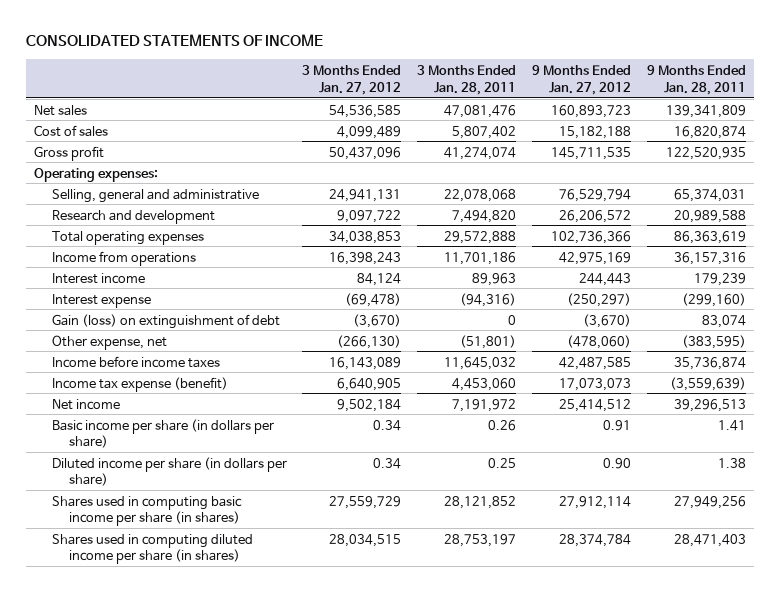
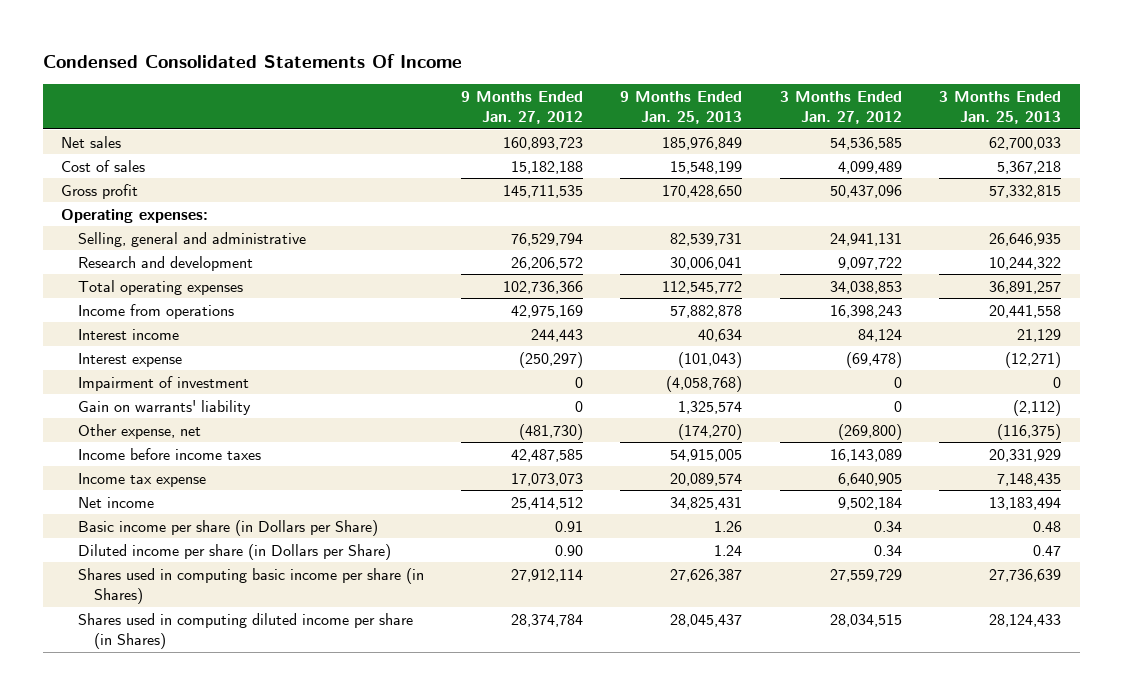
- CONSOLIDATED STATEMENTS OF INCOME
+ Condensed Consolidated Statements Of Income
- | 3 Months Ended Jan. 27, 2012 | 3 Months Ended Jan. 28, 2011 | 9 Months Ended Jan. 27, 2012 | 9 Months Ended Jan. 28, 2011
+ | 9 Months Ended Jan. 27, 2012 | 9 Months Ended Jan. 25, 2013 | 3 Months Ended Jan. 27, 2012 | 3 Months Ended Jan. 25, 2013
- Gain (loss) on extinguishment of debt | (3,670) | 0 | (3,670) | 83,074
- Other expense, net | (266,130) | (51,801) | (478,060) | (383,595)
+ Impairment of investment | 0 | (4,058,768) | 0 | 0
+ Gain on warrants' liability | 0 | 1,325,574 | 0 | (2,112)
+ Other expense, net | (481,730) | (174,270) | (269,800) | (116,375)
- Income tax expense (benefit) | 6,640,905 | 4,453,060 | 17,073,073 | (3,559,639)
+ Income tax expense | 17,073,073 | 20,089,574 | 6,640,905 | 7,148,435
- Basic income per share (in dollars per share) | 0.34 | 0.26 | 0.91 | 1.41
- Diluted income per share (in dollars per share) | 0.34 | 0.25 | 0.90 | 1.38
- Shares used in computing basic income per share (in shares) | 27,559,729 | 28,121,852 | 27,912,114 | 27,949,256
- Shares used in computing diluted income per share (in shares) | 28,034,515 | 28,753,197 | 28,374,784 | 28,471,403
+ Basic income per share (in Dollars per Share) | 0.91 | 1.26 | 0.34 | 0.48
+ Diluted income per share (in Dollars per Share) | 0.90 | 1.24 | 0.34 | 0.47
+ Shares used in computing basic income per share (in Shares) | 27,912,114 | 27,626,387 | 27,559,729 | 27,736,639
+ Shares used in computing diluted income per share (in Shares) | 28,374,784 | 28,045,437 | 28,034,515 | 28,124,433

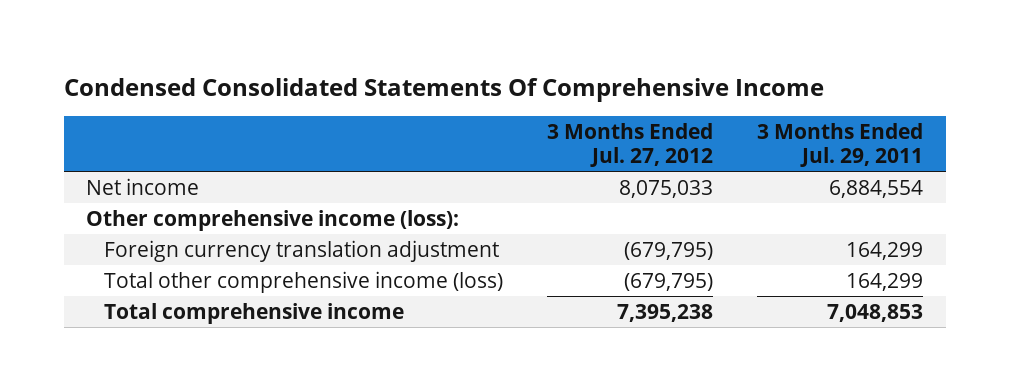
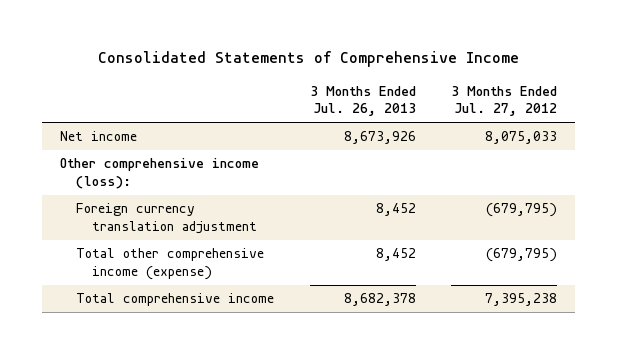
- Condensed Consolidated Statements Of Comprehensive Income
+ Consolidated Statements of Comprehensive Income
- | 3 Months Ended Jul. 27, 2012 | 3 Months Ended Jul. 29, 2011
+ | 3 Months Ended Jul. 26, 2013 | 3 Months Ended Jul. 27, 2012
- Total other comprehensive income (loss) | (679,795) | 164,299
+ Total other comprehensive income (expense) | 8,452 | (679,795)

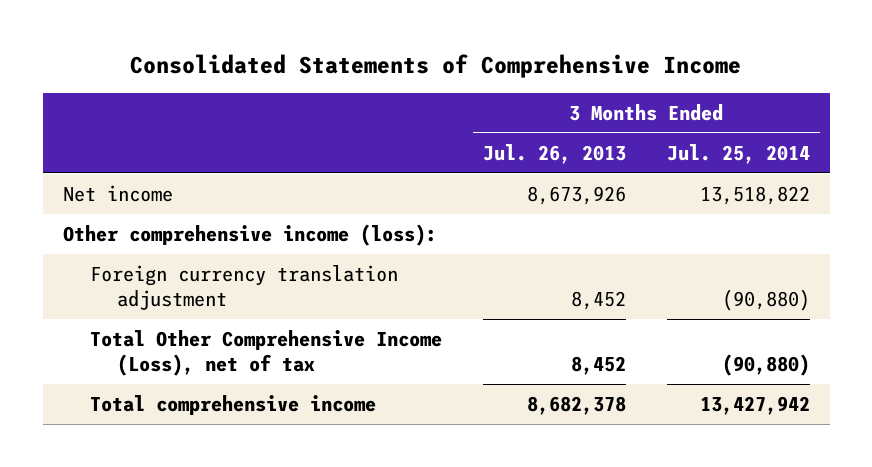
- | 3 Months Ended Jul. 26, 2013 | 3 Months Ended Jul. 27, 2012
+ | 3 Months Ended Jul. 26, 2013 | 3 Months Ended Jul. 25, 2014
- Total other comprehensive income (expense) | 8,452 | (679,795)
+ Total Other Comprehensive Income (Loss), net of tax | 8,452 | (90,880)

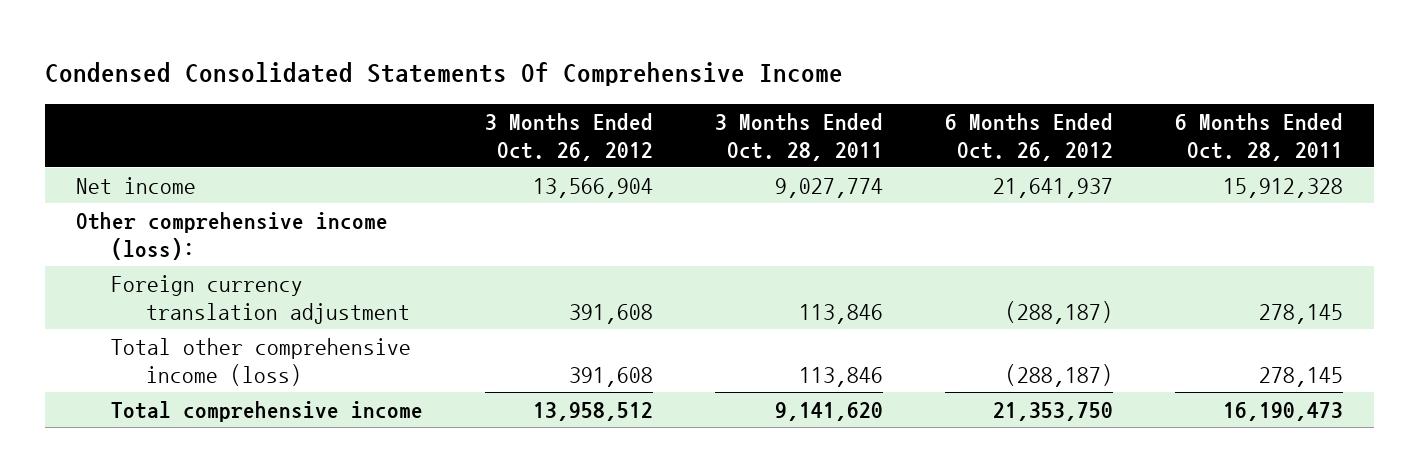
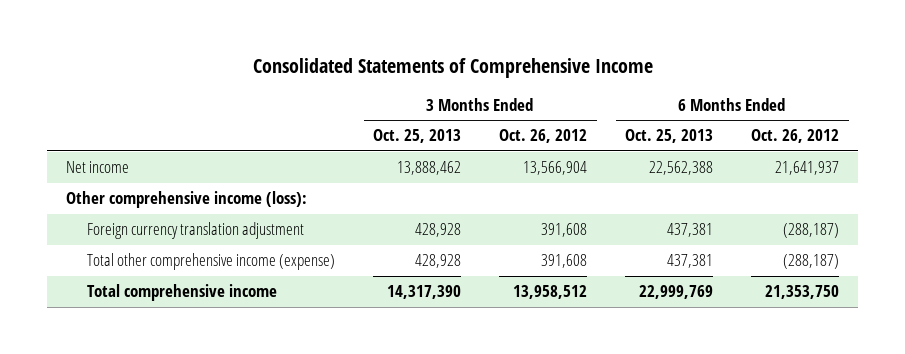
- Condensed Consolidated Statements Of Comprehensive Income
+ Consolidated Statements of Comprehensive Income
- | 3 Months Ended Oct. 26, 2012 | 3 Months Ended Oct. 28, 2011 | 6 Months Ended Oct. 26, 2012 | 6 Months Ended Oct. 28, 2011
+ | 3 Months Ended Oct. 25, 2013 | 3 Months Ended Oct. 26, 2012 | 6 Months Ended Oct. 25, 2013 | 6 Months Ended Oct. 26, 2012
- Total other comprehensive income (loss) | 391,608 | 113,846 | (288,187) | 278,145
+ Total other comprehensive income (expense) | 428,928 | 391,608 | 437,381 | (288,187)

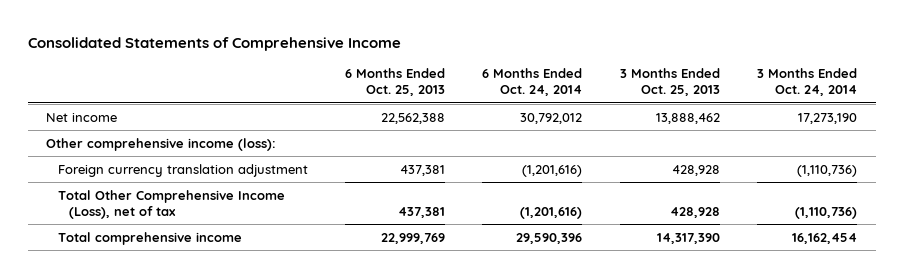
- | 3 Months Ended Oct. 25, 2013 | 3 Months Ended Oct. 26, 2012 | 6 Months Ended Oct. 25, 2013 | 6 Months Ended Oct. 26, 2012
+ | 6 Months Ended Oct. 25, 2013 | 6 Months Ended Oct. 24, 2014 | 3 Months Ended Oct. 25, 2013 | 3 Months Ended Oct. 24, 2014
- Total other comprehensive income (expense) | 428,928 | 391,608 | 437,381 | (288,187)
+ Total Other Comprehensive Income (Loss), net of tax | 437,381 | (1,201,616) | 428,928 | (1,110,736)

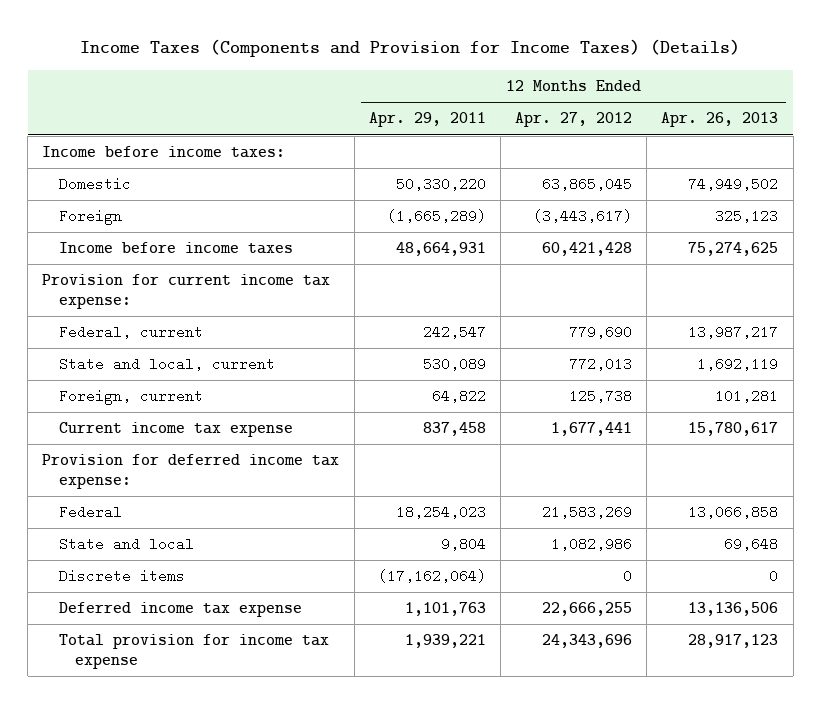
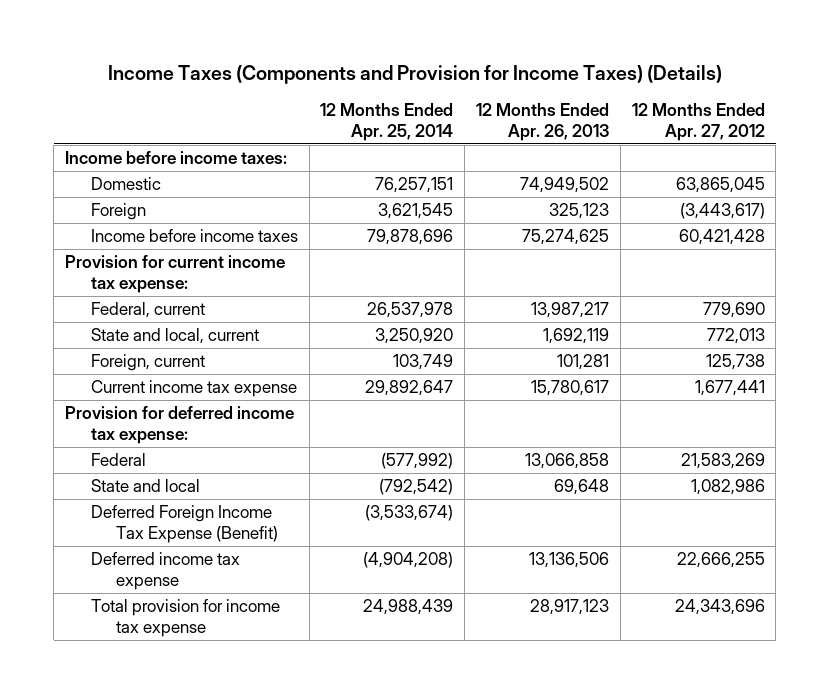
- | 12 Months Ended Apr. 29, 2011 | 12 Months Ended Apr. 27, 2012 | 12 Months Ended Apr. 26, 2013
+ | 12 Months Ended Apr. 25, 2014 | 12 Months Ended Apr. 26, 2013 | 12 Months Ended Apr. 27, 2012
- Discrete items | (17,162,064) | 0 | 0
+ Deferred Foreign Income Tax Expense (Benefit) | (3,533,674) | |

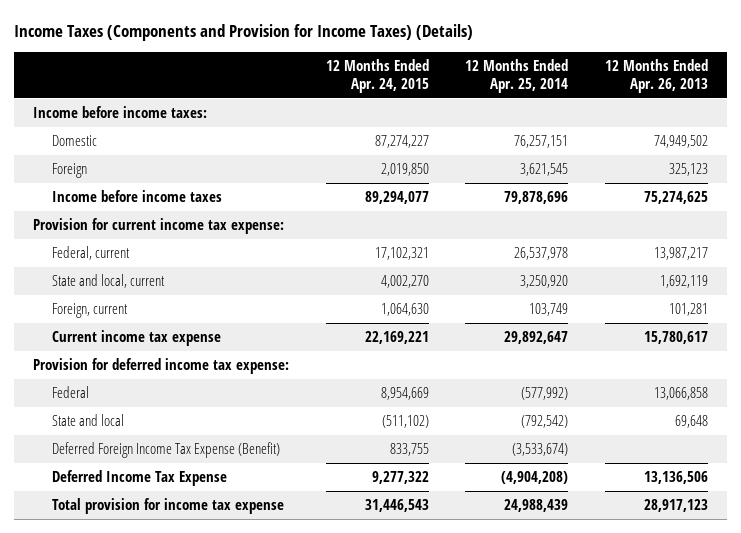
- | 12 Months Ended Apr. 25, 2014 | 12 Months Ended Apr. 26, 2013 | 12 Months Ended Apr. 27, 2012
+ | 12 Months Ended Apr. 24, 2015 | 12 Months Ended Apr. 25, 2014 | 12 Months Ended Apr. 26, 2013
- Deferred income tax expense | (4,904,208) | 13,136,506 | 22,666,255
+ Deferred Income Tax Expense | 9,277,322 | (4,904,208) | 13,136,506

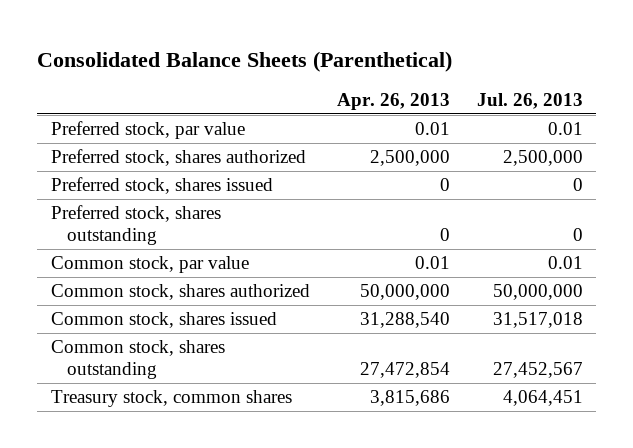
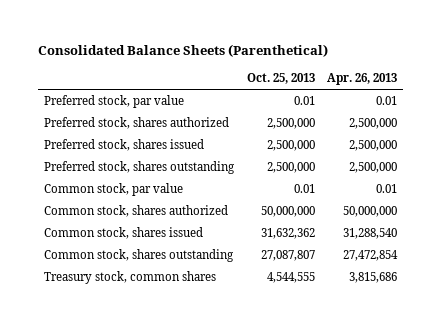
- | Apr. 26, 2013 | Jul. 26, 2013
+ | Oct. 25, 2013 | Apr. 26, 2013
- Preferred stock, shares issued | 0 | 0
- Preferred stock, shares outstanding | 0 | 0
+ Preferred stock, shares issued | 2,500,000 | 2,500,000
+ Preferred stock, shares outstanding | 2,500,000 | 2,500,000

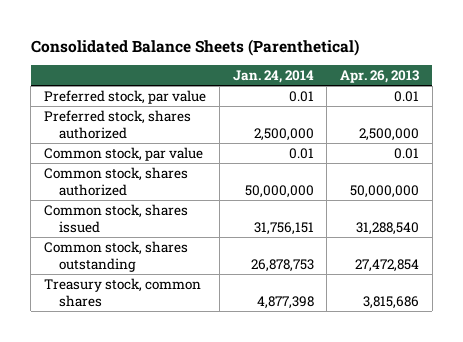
- | Oct. 25, 2013 | Apr. 26, 2013
+ | Jan. 24, 2014 | Apr. 26, 2013
- Preferred stock, shares issued | 2,500,000 | 2,500,000
- Preferred stock, shares outstanding | 2,500,000 | 2,500,000

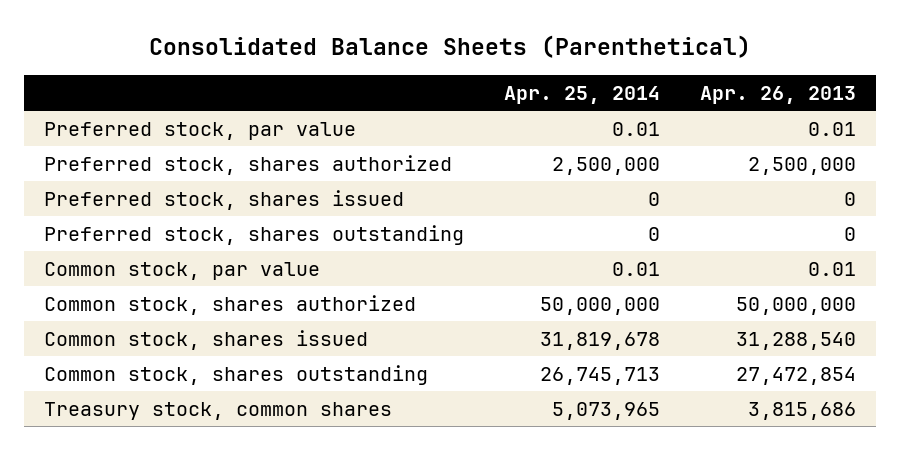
- | Jan. 24, 2014 | Apr. 26, 2013
+ | Apr. 25, 2014 | Apr. 26, 2013
+ Preferred stock, shares issued | 0 | 0
+ Preferred stock, shares outstanding | 0 | 0

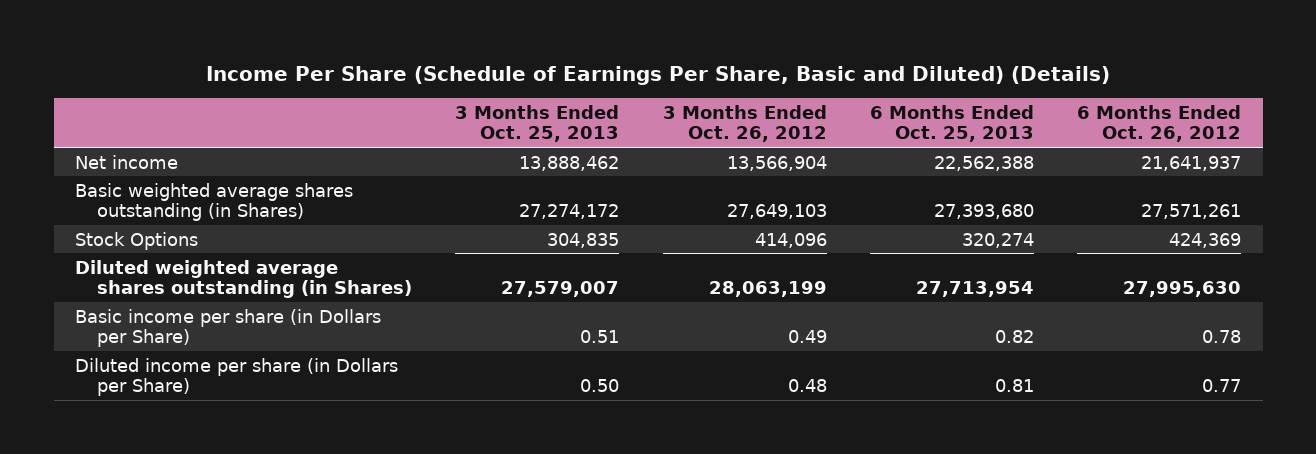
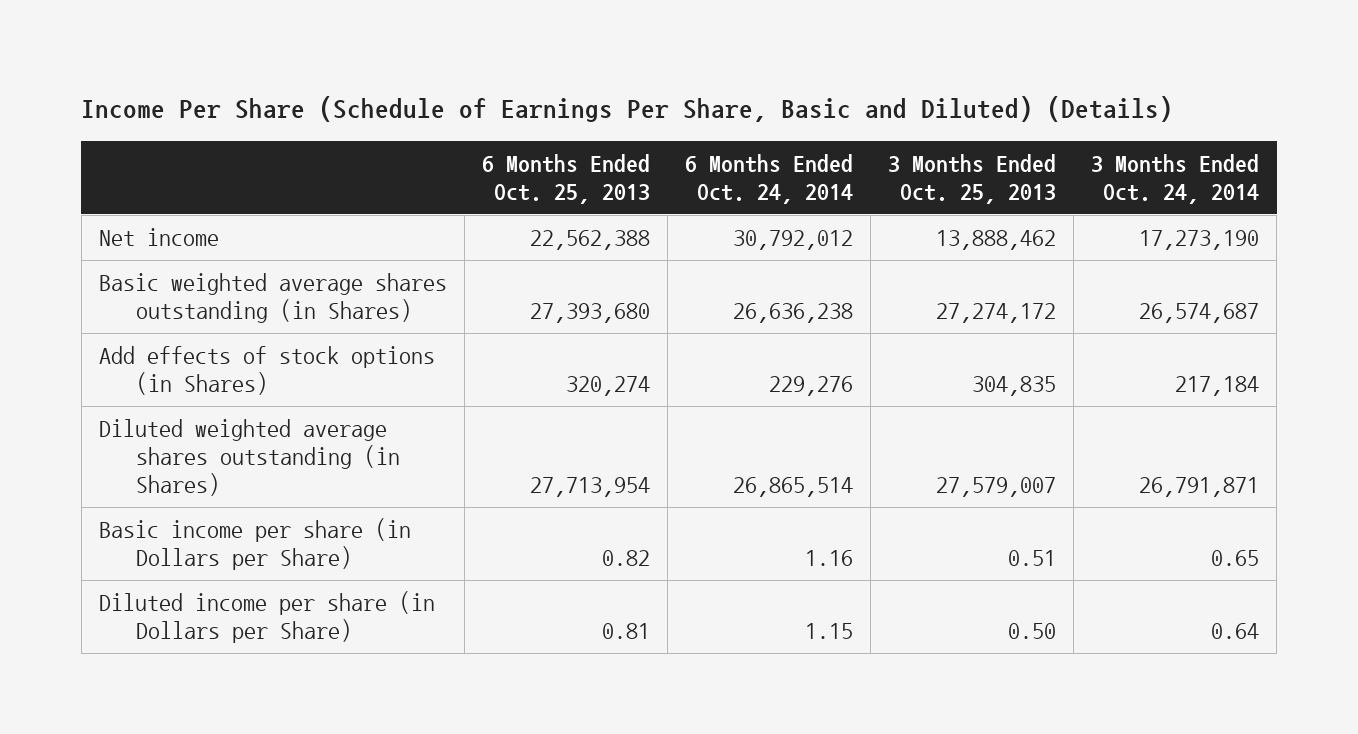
- | 3 Months Ended Oct. 25, 2013 | 3 Months Ended Oct. 26, 2012 | 6 Months Ended Oct. 25, 2013 | 6 Months Ended Oct. 26, 2012
+ | 6 Months Ended Oct. 25, 2013 | 6 Months Ended Oct. 24, 2014 | 3 Months Ended Oct. 25, 2013 | 3 Months Ended Oct. 24, 2014
- Stock Options | 304,835 | 414,096 | 320,274 | 424,369
+ Add effects of stock options (in Shares) | 320,274 | 229,276 | 304,835 | 217,184

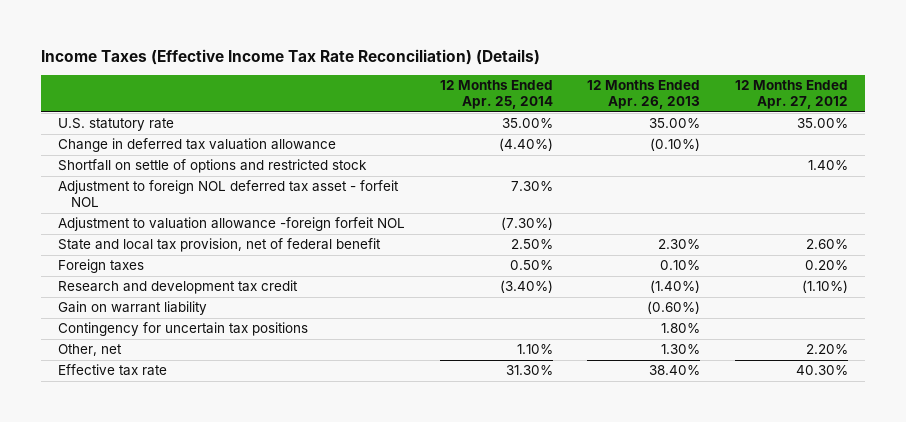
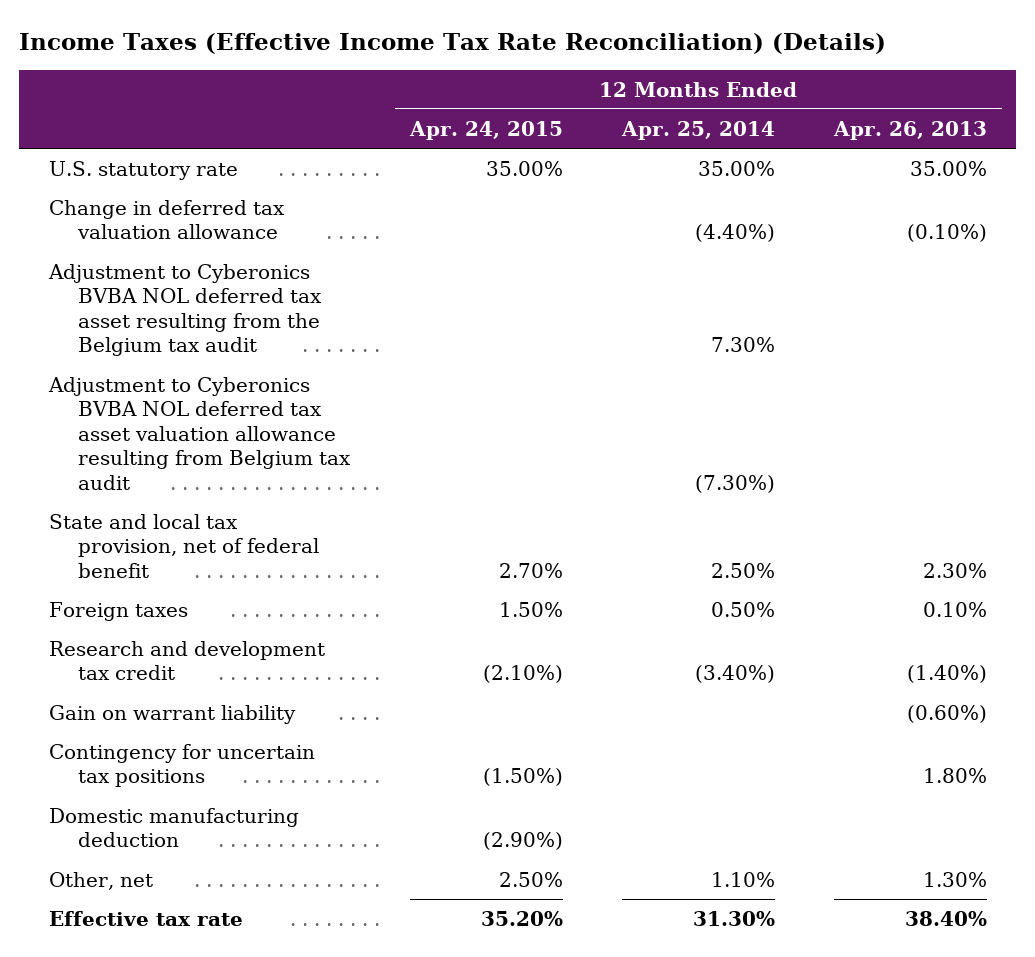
- | 12 Months Ended Apr. 25, 2014 | 12 Months Ended Apr. 26, 2013 | 12 Months Ended Apr. 27, 2012
+ | 12 Months Ended Apr. 24, 2015 | 12 Months Ended Apr. 25, 2014 | 12 Months Ended Apr. 26, 2013
- Shortfall on settle of options and restricted stock | | | 1.40%
- Adjustment to foreign NOL deferred tax asset - forfeit NOL | 7.30% | |
- Adjustment to valuation allowance -foreign forfeit NOL | (7.30%) | |
+ Adjustment to Cyberonics BVBA NOL deferred tax asset resulting from the Belgium tax audit | | 7.30% |
+ Adjustment to Cyberonics BVBA NOL deferred tax asset valuation allowance resulting from Belgium tax audit | | (7.30%) |
+ Domestic manufacturing deduction | (2.90%) | |

